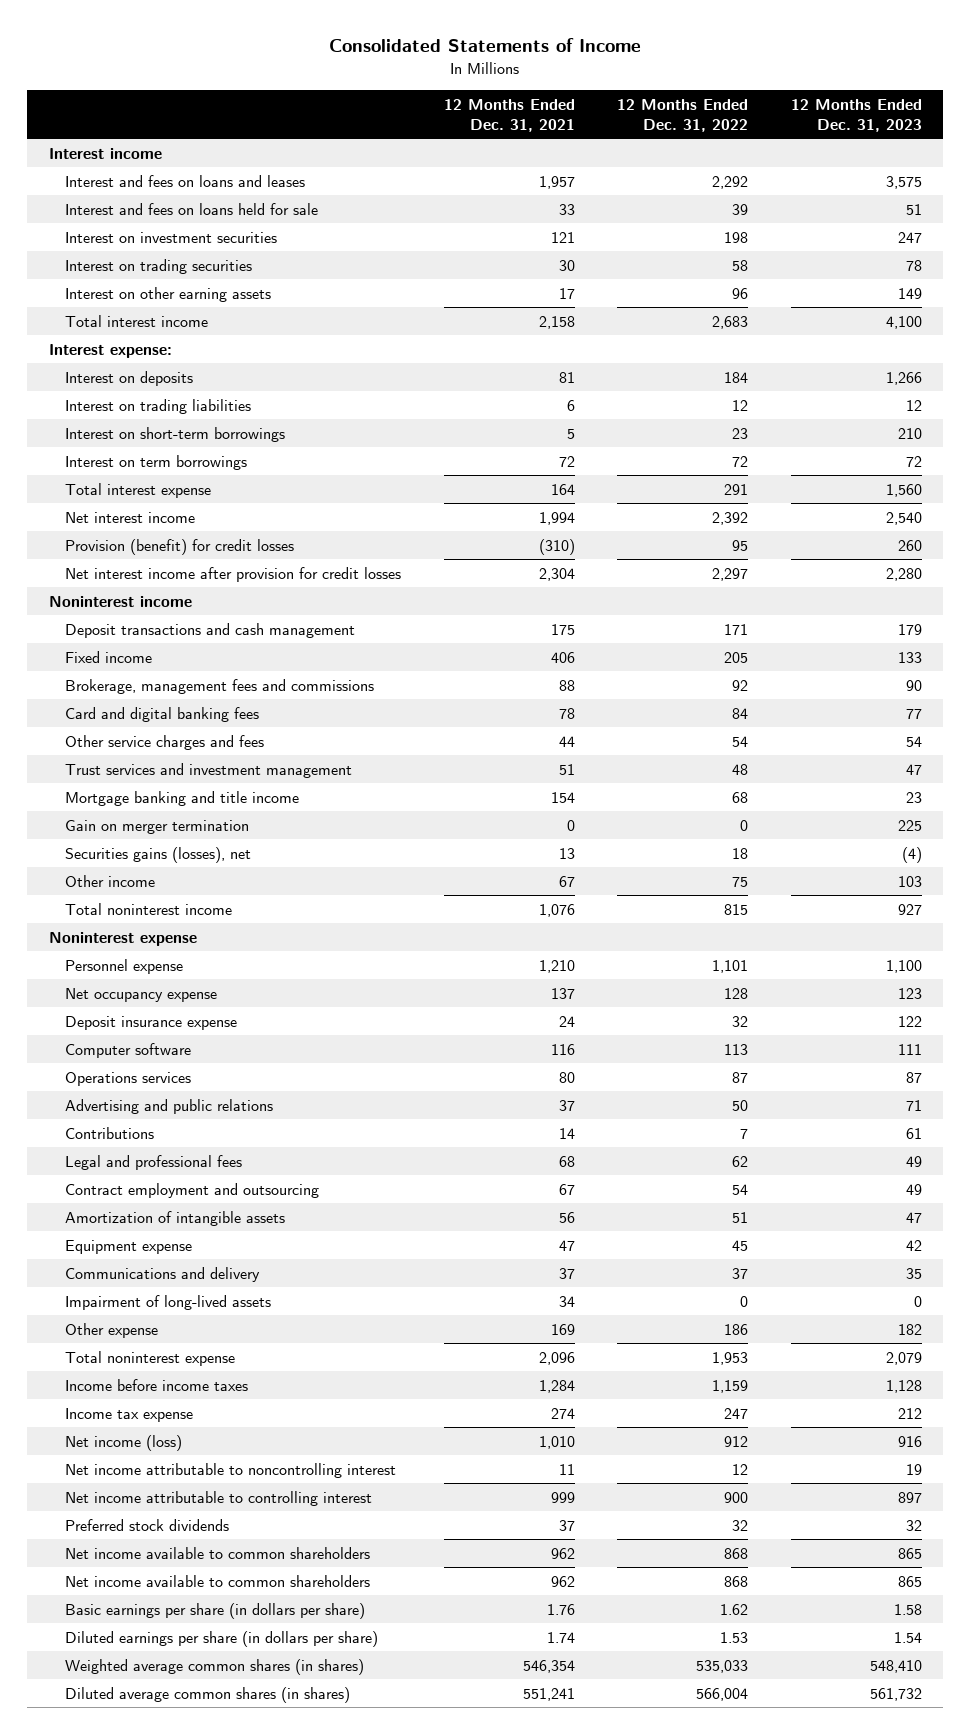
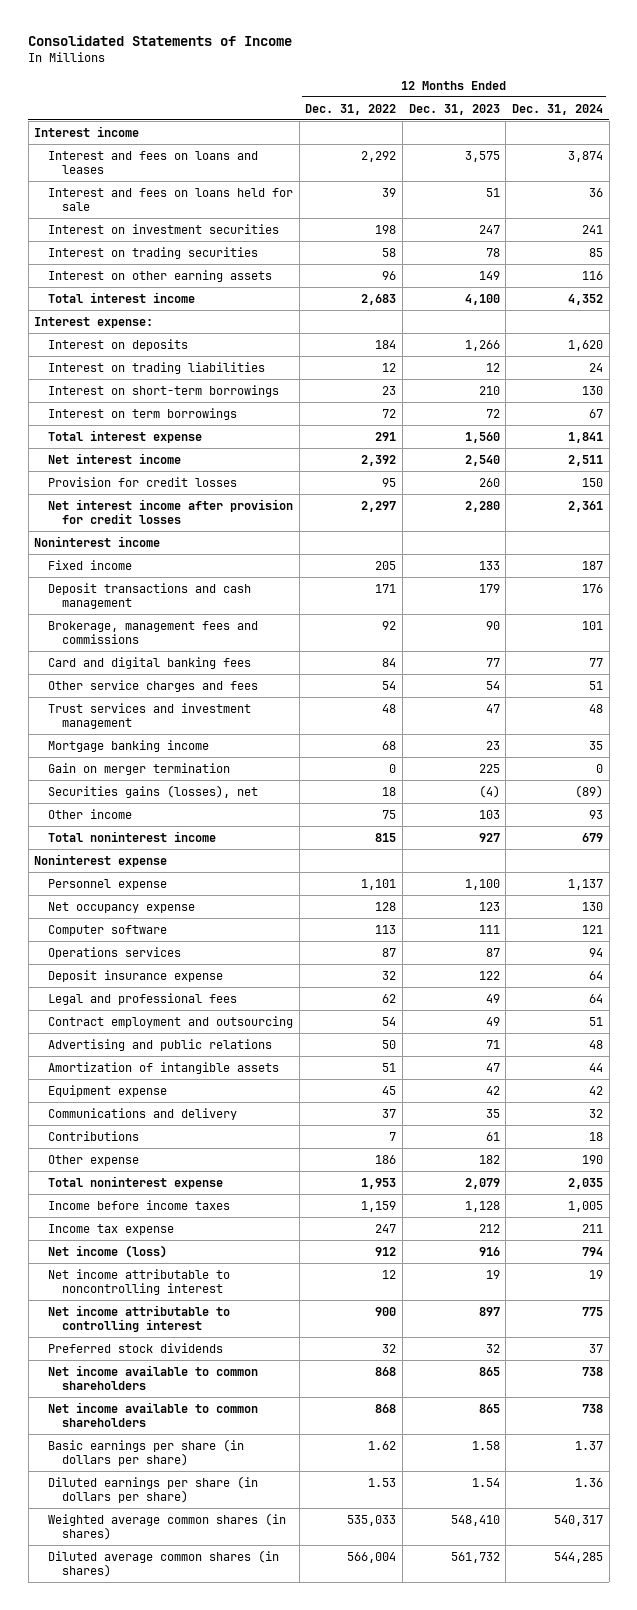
- | 12 Months Ended Dec. 31, 2021 | 12 Months Ended Dec. 31, 2022 | 12 Months Ended Dec. 31, 2023
+ | 12 Months Ended Dec. 31, 2022 | 12 Months Ended Dec. 31, 2023 | 12 Months Ended Dec. 31, 2024
- Provision (benefit) for credit losses | (310) | 95 | 260
+ Provision for credit losses | 95 | 260 | 150
moved down: Deposit transactions and cash management | 171 | 179 | 176
- Mortgage banking and title income | 154 | 68 | 23
+ Mortgage banking income | 68 | 23 | 35
moved down: Deposit insurance expense | 32 | 122 | 64
moved down: Advertising and public relations | 50 | 71 | 48
- Impairment of long-lived assets | 34 | 0 | 0
moved down: Contributions | 7 | 61 | 18

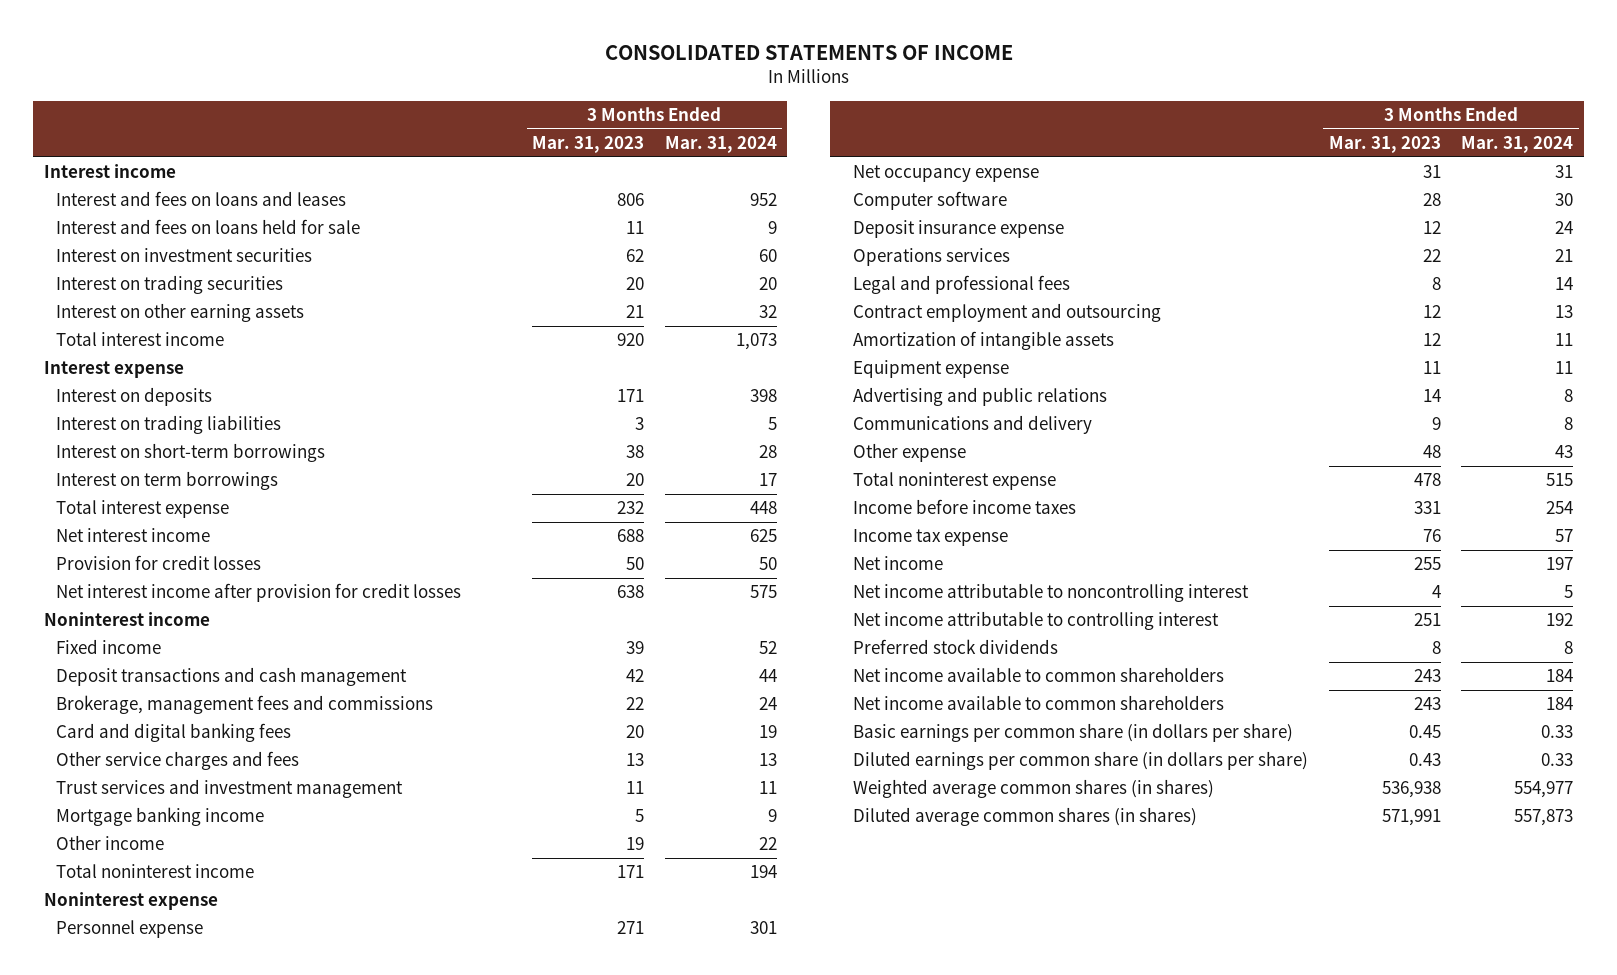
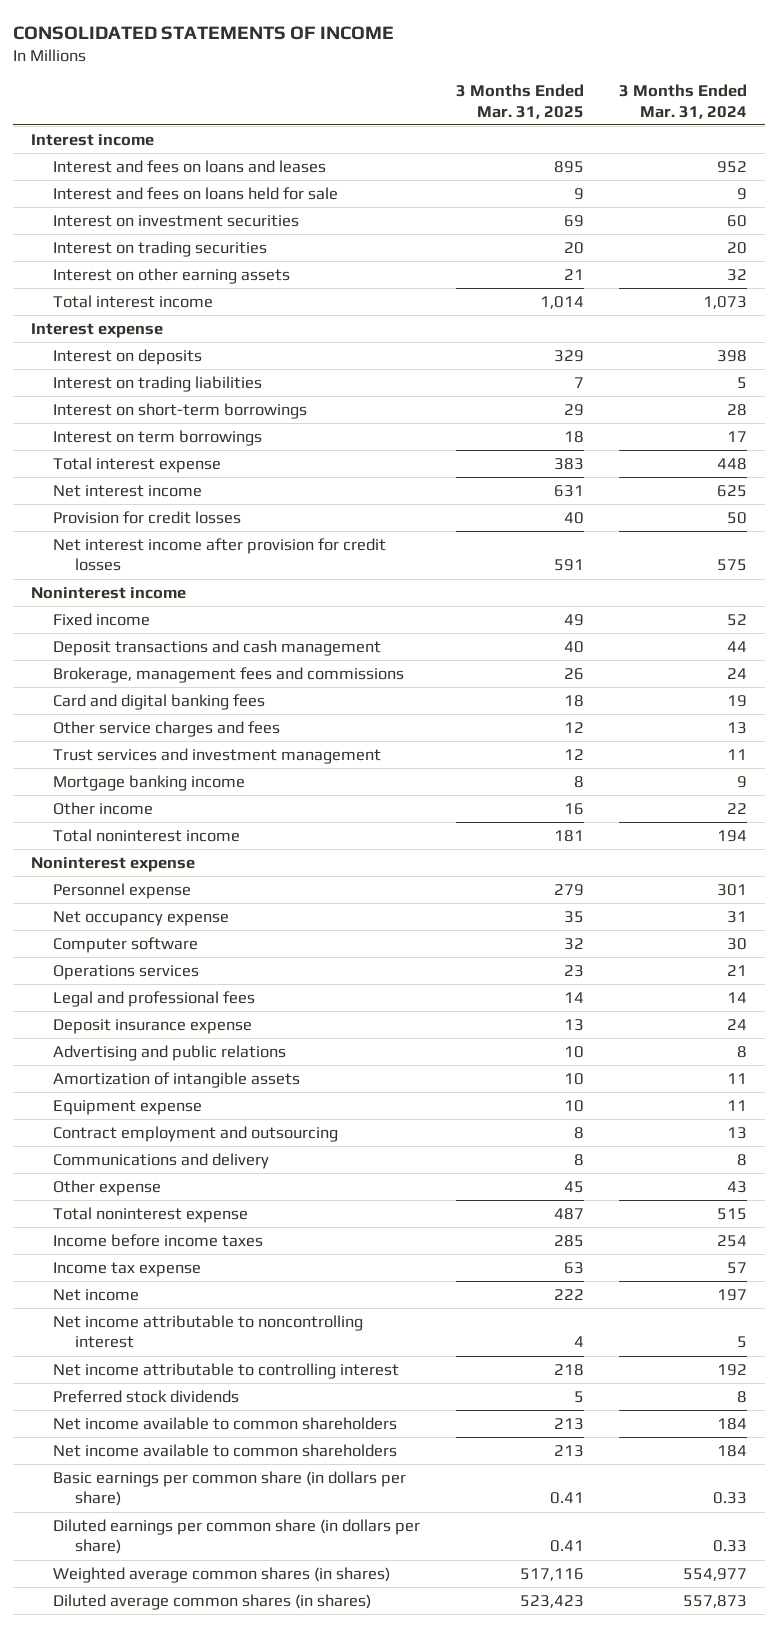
- | 3 Months Ended Mar. 31, 2023 | 3 Months Ended Mar. 31, 2024
+ | 3 Months Ended Mar. 31, 2025 | 3 Months Ended Mar. 31, 2024
moved down: Deposit insurance expense | 13 | 24
moved up: Advertising and public relations | 10 | 8
moved down: Contract employment and outsourcing | 8 | 13

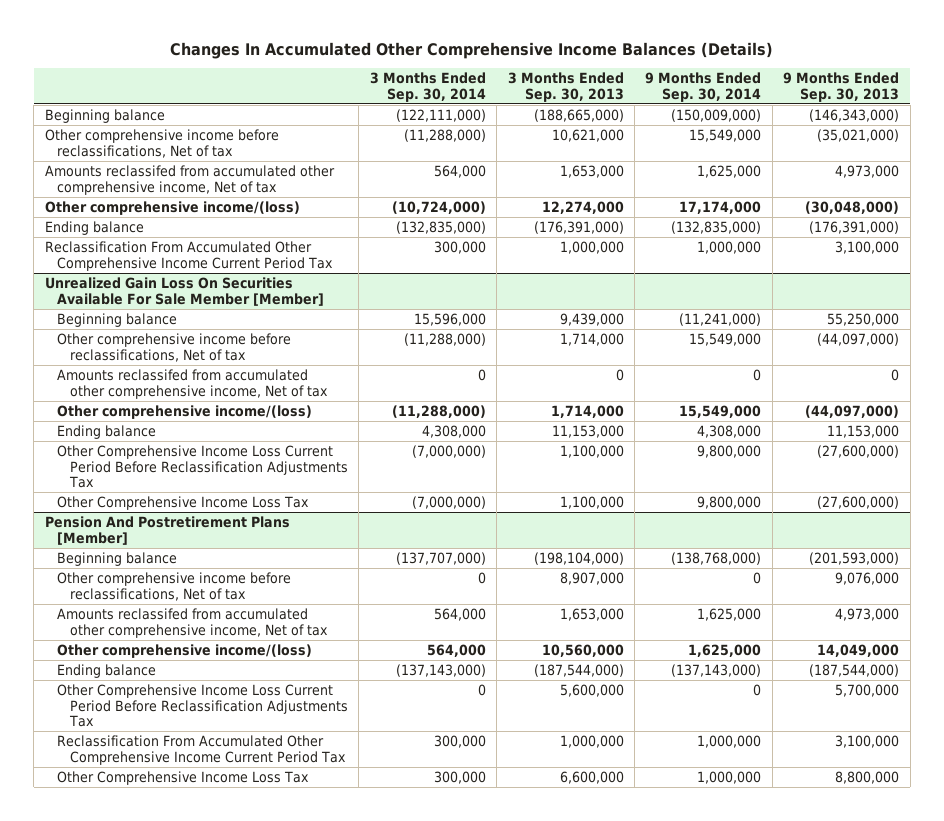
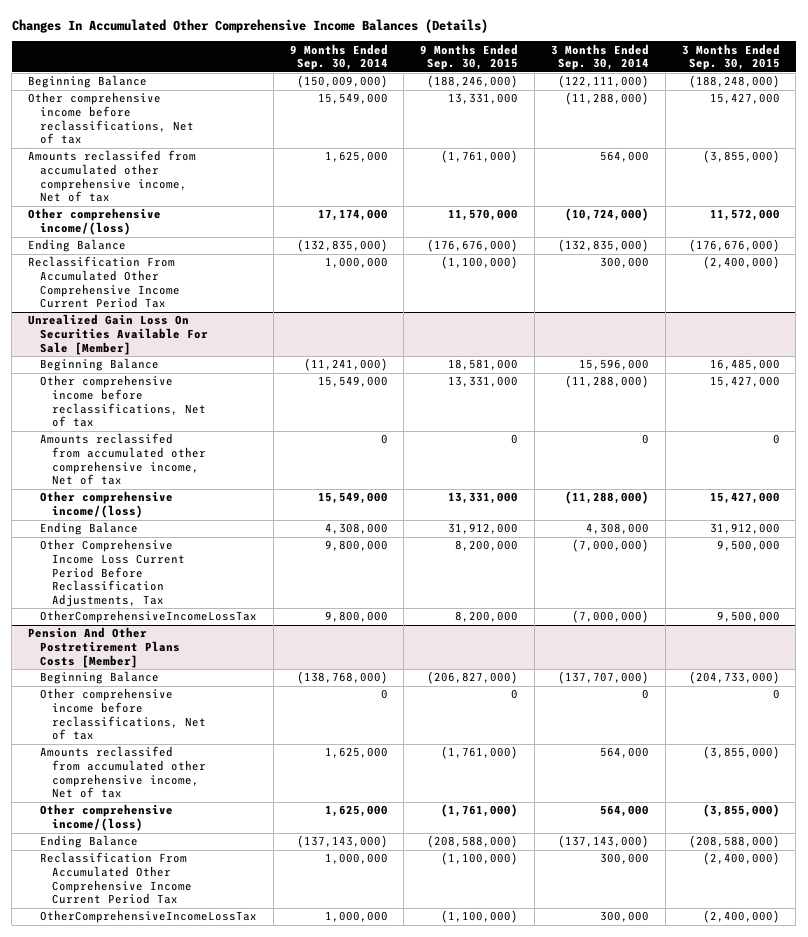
- | 3 Months Ended Sep. 30, 2014 | 3 Months Ended Sep. 30, 2013 | 9 Months Ended Sep. 30, 2014 | 9 Months Ended Sep. 30, 2013
+ | 9 Months Ended Sep. 30, 2014 | 9 Months Ended Sep. 30, 2015 | 3 Months Ended Sep. 30, 2014 | 3 Months Ended Sep. 30, 2015
- Beginning balance | (122,111,000) | (188,665,000) | (150,009,000) | (146,343,000)
+ Beginning Balance | (150,009,000) | (188,246,000) | (122,111,000) | (188,248,000)
- Ending balance | (132,835,000) | (176,391,000) | (132,835,000) | (176,391,000)
+ Ending Balance | (132,835,000) | (176,676,000) | (132,835,000) | (176,676,000)
- Unrealized Gain Loss On Securities Available For Sale Member [Member]
- Beginning balance | 15,596,000 | 9,439,000 | (11,241,000) | 55,250,000
+ Unrealized Gain Loss On Securities Available For Sale [Member]
+ Beginning Balance | (11,241,000) | 18,581,000 | 15,596,000 | 16,485,000
- Ending balance | 4,308,000 | 11,153,000 | 4,308,000 | 11,153,000
- Other Comprehensive Income Loss Current Period Before Reclassification Adjustments Tax | (7,000,000) | 1,100,000 | 9,800,000 | (27,600,000)
- Other Comprehensive Income Loss Tax | (7,000,000) | 1,100,000 | 9,800,000 | (27,600,000)
- Pension And Postretirement Plans [Member]
- Beginning balance | (137,707,000) | (198,104,000) | (138,768,000) | (201,593,000)
+ Ending Balance | 4,308,000 | 31,912,000 | 4,308,000 | 31,912,000
+ Other Comprehensive Income Loss Current Period Before Reclassification Adjustments, Tax | 9,800,000 | 8,200,000 | (7,000,000) | 9,500,000
+ OtherComprehensiveIncomeLossTax | 9,800,000 | 8,200,000 | (7,000,000) | 9,500,000
+ Pension And Other Postretirement Plans Costs [Member]
+ Beginning Balance | (138,768,000) | (206,827,000) | (137,707,000) | (204,733,000)
- Ending balance | (137,143,000) | (187,544,000) | (137,143,000) | (187,544,000)
- Other Comprehensive Income Loss Current Period Before Reclassification Adjustments Tax | 0 | 5,600,000 | 0 | 5,700,000
+ Ending Balance | (137,143,000) | (208,588,000) | (137,143,000) | (208,588,000)
- Other Comprehensive Income Loss Tax | 300,000 | 6,600,000 | 1,000,000 | 8,800,000
+ OtherComprehensiveIncomeLossTax | 1,000,000 | (1,100,000) | 300,000 | (2,400,000)

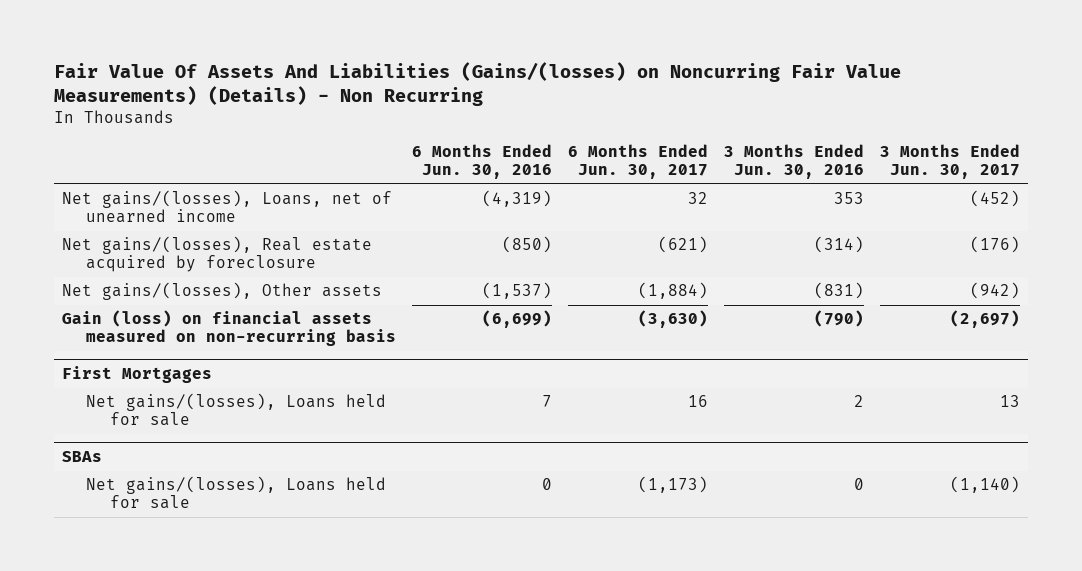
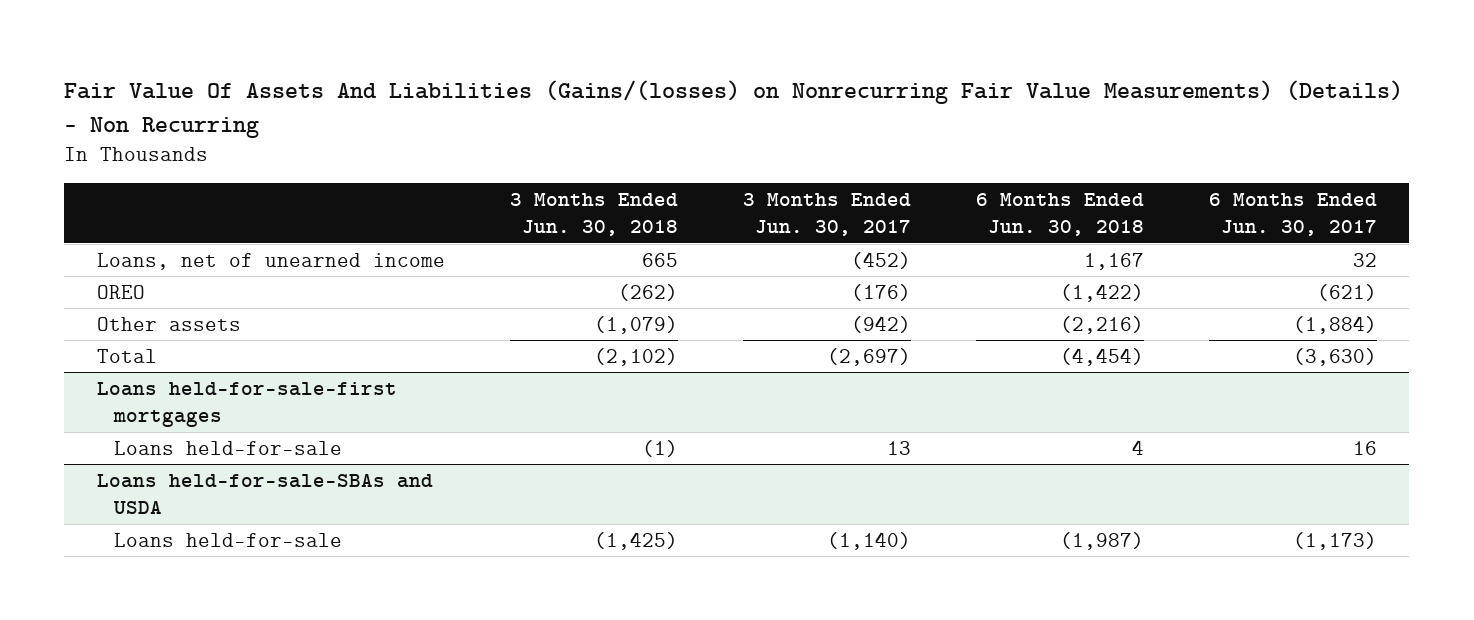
- Fair Value Of Assets And Liabilities (Gains/(losses) on Noncurring Fair Value Measurements) (Details) - Non Recurring
+ Fair Value Of Assets And Liabilities (Gains/(losses) on Nonrecurring Fair Value Measurements) (Details) - Non Recurring
- | 6 Months Ended Jun. 30, 2016 | 6 Months Ended Jun. 30, 2017 | 3 Months Ended Jun. 30, 2016 | 3 Months Ended Jun. 30, 2017
+ | 3 Months Ended Jun. 30, 2018 | 3 Months Ended Jun. 30, 2017 | 6 Months Ended Jun. 30, 2018 | 6 Months Ended Jun. 30, 2017
- Net gains/(losses), Loans, net of unearned income | (4,319) | 32 | 353 | (452)
- Net gains/(losses), Real estate acquired by foreclosure | (850) | (621) | (314) | (176)
- Net gains/(losses), Other assets | (1,537) | (1,884) | (831) | (942)
- Gain (loss) on financial assets measured on non-recurring basis | (6,699) | (3,630) | (790) | (2,697)
- First Mortgages
- Net gains/(losses), Loans held for sale | 7 | 16 | 2 | 13
- SBAs
- Net gains/(losses), Loans held for sale | 0 | (1,173) | 0 | (1,140)
+ Loans, net of unearned income | 665 | (452) | 1,167 | 32
+ OREO | (262) | (176) | (1,422) | (621)
+ Other assets | (1,079) | (942) | (2,216) | (1,884)
+ Total | (2,102) | (2,697) | (4,454) | (3,630)
+ Loans held-for-sale-first mortgages
+ Loans held-for-sale | (1) | 13 | 4 | 16
+ Loans held-for-sale-SBAs and USDA
+ Loans held-for-sale | (1,425) | (1,140) | (1,987) | (1,173)

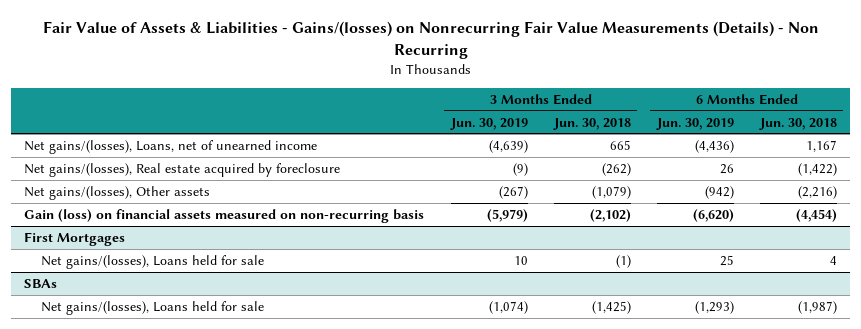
- Fair Value Of Assets And Liabilities (Gains/(losses) on Nonrecurring Fair Value Measurements) (Details) - Non Recurring
+ Fair Value of Assets & Liabilities - Gains/(losses) on Nonrecurring Fair Value Measurements (Details) - Non Recurring
- | 3 Months Ended Jun. 30, 2018 | 3 Months Ended Jun. 30, 2017 | 6 Months Ended Jun. 30, 2018 | 6 Months Ended Jun. 30, 2017
+ | 3 Months Ended Jun. 30, 2019 | 3 Months Ended Jun. 30, 2018 | 6 Months Ended Jun. 30, 2019 | 6 Months Ended Jun. 30, 2018
- Loans, net of unearned income | 665 | (452) | 1,167 | 32
- OREO | (262) | (176) | (1,422) | (621)
- Other assets | (1,079) | (942) | (2,216) | (1,884)
- Total | (2,102) | (2,697) | (4,454) | (3,630)
- Loans held-for-sale-first mortgages
- Loans held-for-sale | (1) | 13 | 4 | 16
- Loans held-for-sale-SBAs and USDA
- Loans held-for-sale | (1,425) | (1,140) | (1,987) | (1,173)
+ Net gains/(losses), Loans, net of unearned income | (4,639) | 665 | (4,436) | 1,167
+ Net gains/(losses), Real estate acquired by foreclosure | (9) | (262) | 26 | (1,422)
+ Net gains/(losses), Other assets | (267) | (1,079) | (942) | (2,216)
+ Gain (loss) on financial assets measured on non-recurring basis | (5,979) | (2,102) | (6,620) | (4,454)
+ First Mortgages
+ Net gains/(losses), Loans held for sale | 10 | (1) | 25 | 4
+ SBAs
+ Net gains/(losses), Loans held for sale | (1,074) | (1,425) | (1,293) | (1,987)

